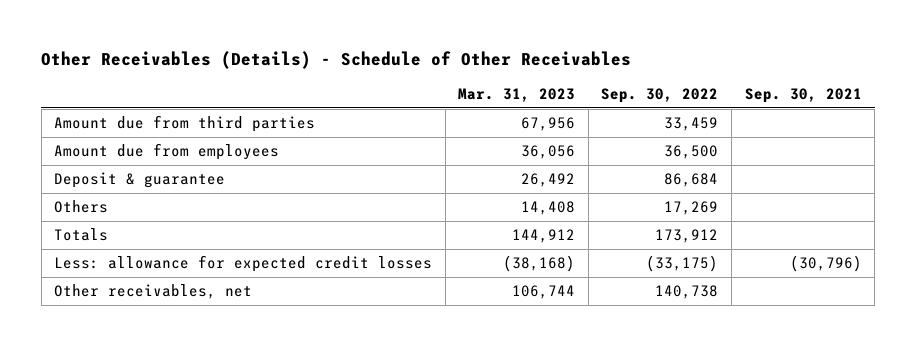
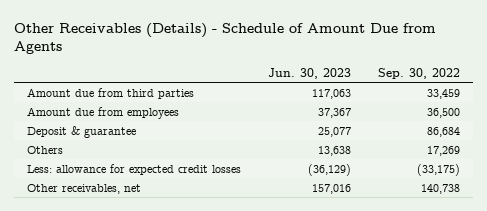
- Other Receivables (Details) - Schedule of Other Receivables
+ Other Receivables (Details) - Schedule of Amount Due from Agents
- | Mar. 31, 2023 | Sep. 30, 2022 | Sep. 30, 2021
+ | Jun. 30, 2023 | Sep. 30, 2022
- Totals | 144,912 | 173,912 |

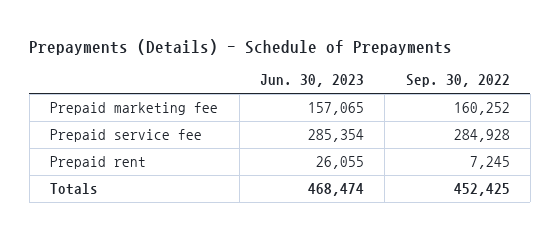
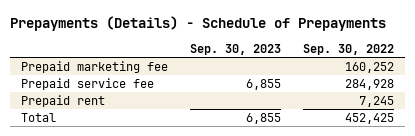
- | Jun. 30, 2023 | Sep. 30, 2022
+ | Sep. 30, 2023 | Sep. 30, 2022
- Totals | 468,474 | 452,425
+ Total | 6,855 | 452,425

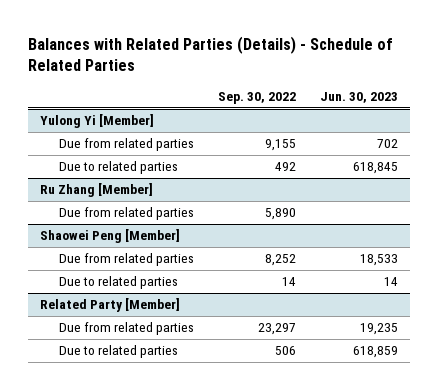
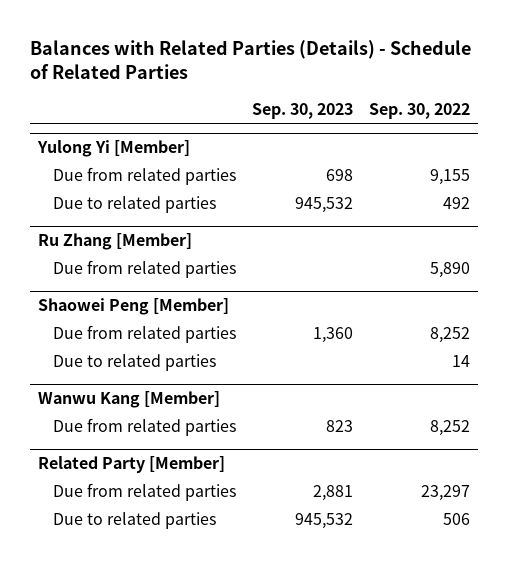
- | Sep. 30, 2022 | Jun. 30, 2023
+ | Sep. 30, 2023 | Sep. 30, 2022
+ Wanwu Kang [Member]
+ Due from related parties | 823 | 8,252

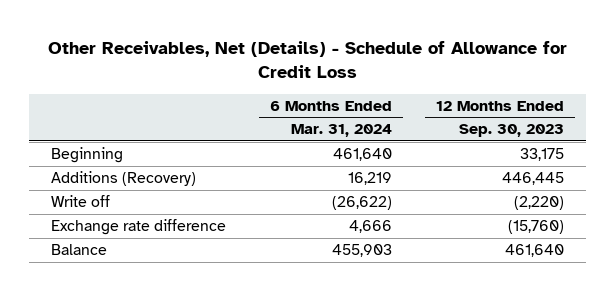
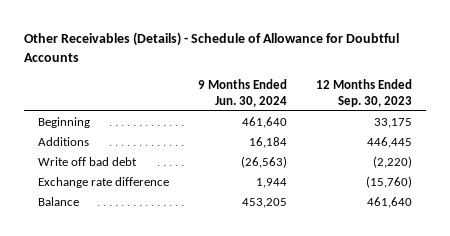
- Other Receivables, Net (Details) - Schedule of Allowance for Credit Loss
+ Other Receivables (Details) - Schedule of Allowance for Doubtful Accounts
- | 6 Months Ended Mar. 31, 2024 | 12 Months Ended Sep. 30, 2023
+ | 9 Months Ended Jun. 30, 2024 | 12 Months Ended Sep. 30, 2023
- Additions (Recovery) | 16,219 | 446,445
- Write off | (26,622) | (2,220)
+ Additions | 16,184 | 446,445
+ Write off bad debt | (26,563) | (2,220)

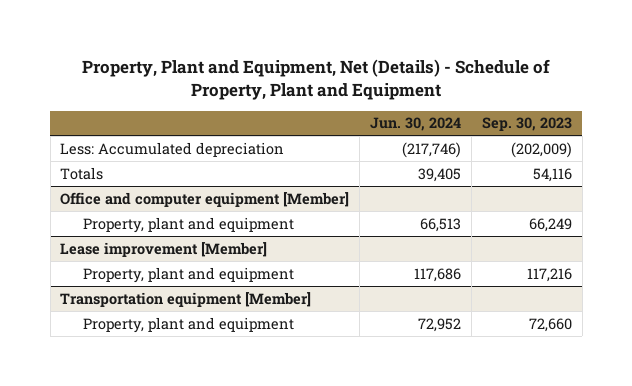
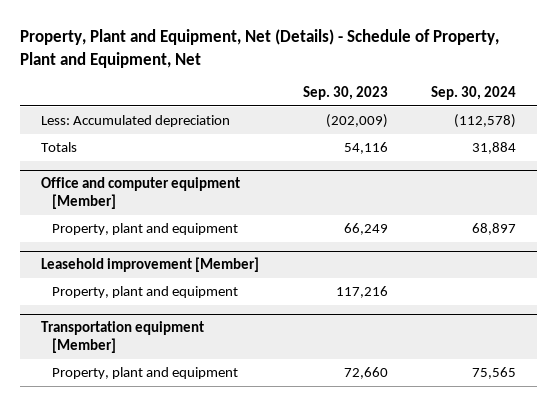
- Property, Plant and Equipment, Net (Details) - Schedule of Property, Plant and Equipment
+ Property, Plant and Equipment, Net (Details) - Schedule of Property, Plant and Equipment, Net
- | Jun. 30, 2024 | Sep. 30, 2023
+ | Sep. 30, 2023 | Sep. 30, 2024
- Lease improvement [Member]
+ Leasehold improvement [Member]

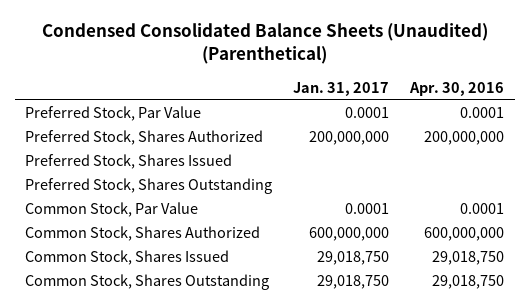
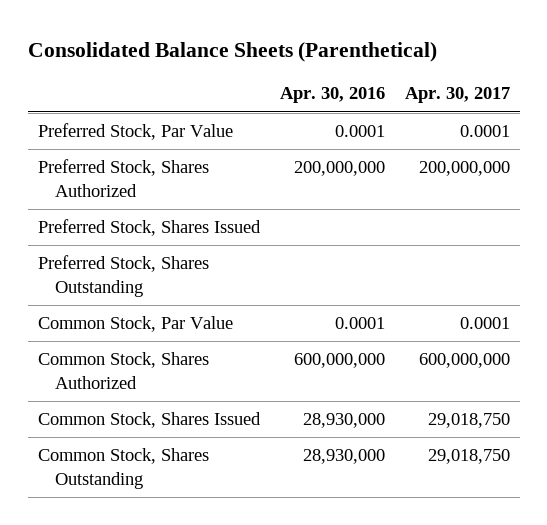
- Condensed Consolidated Balance Sheets (Unaudited) (Parenthetical)
+ Consolidated Balance Sheets (Parenthetical)
- | Jan. 31, 2017 | Apr. 30, 2016
+ | Apr. 30, 2016 | Apr. 30, 2017
- Common Stock, Shares Issued | 29,018,750 | 29,018,750
- Common Stock, Shares Outstanding | 29,018,750 | 29,018,750
+ Common Stock, Shares Issued | 28,930,000 | 29,018,750
+ Common Stock, Shares Outstanding | 28,930,000 | 29,018,750

